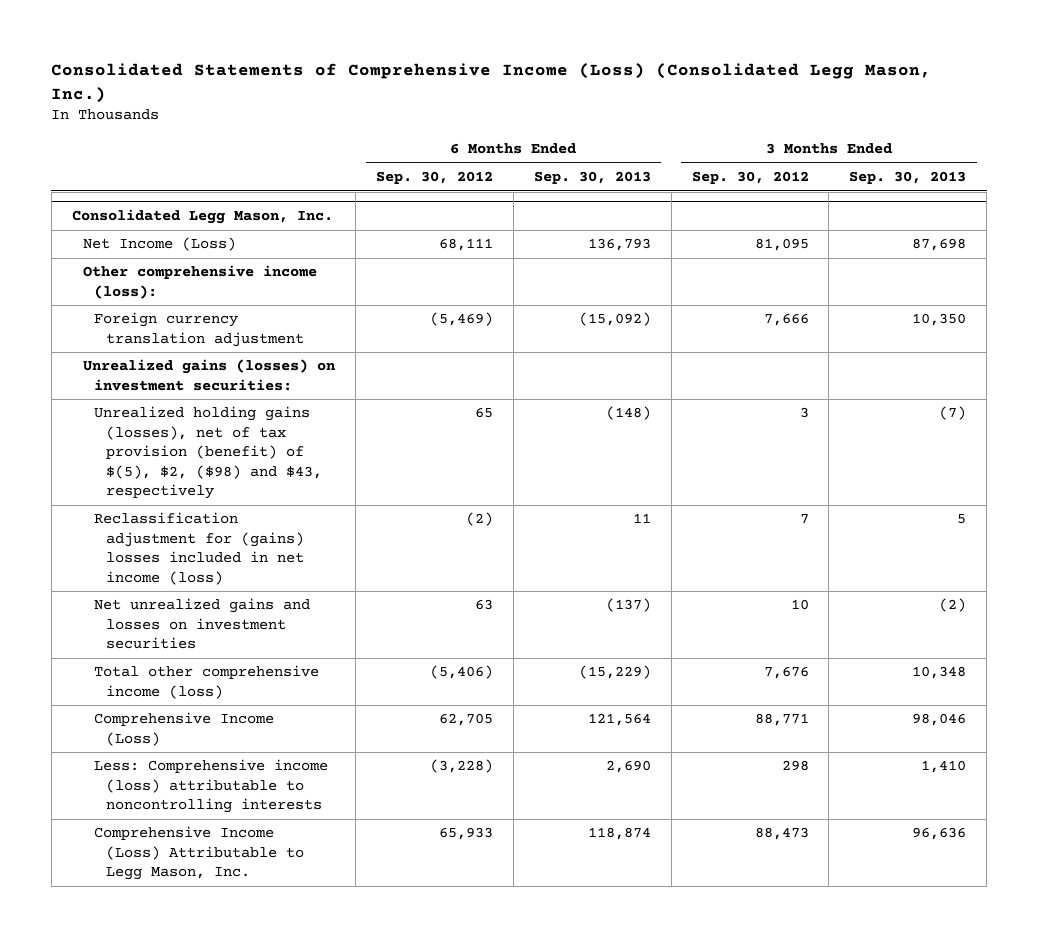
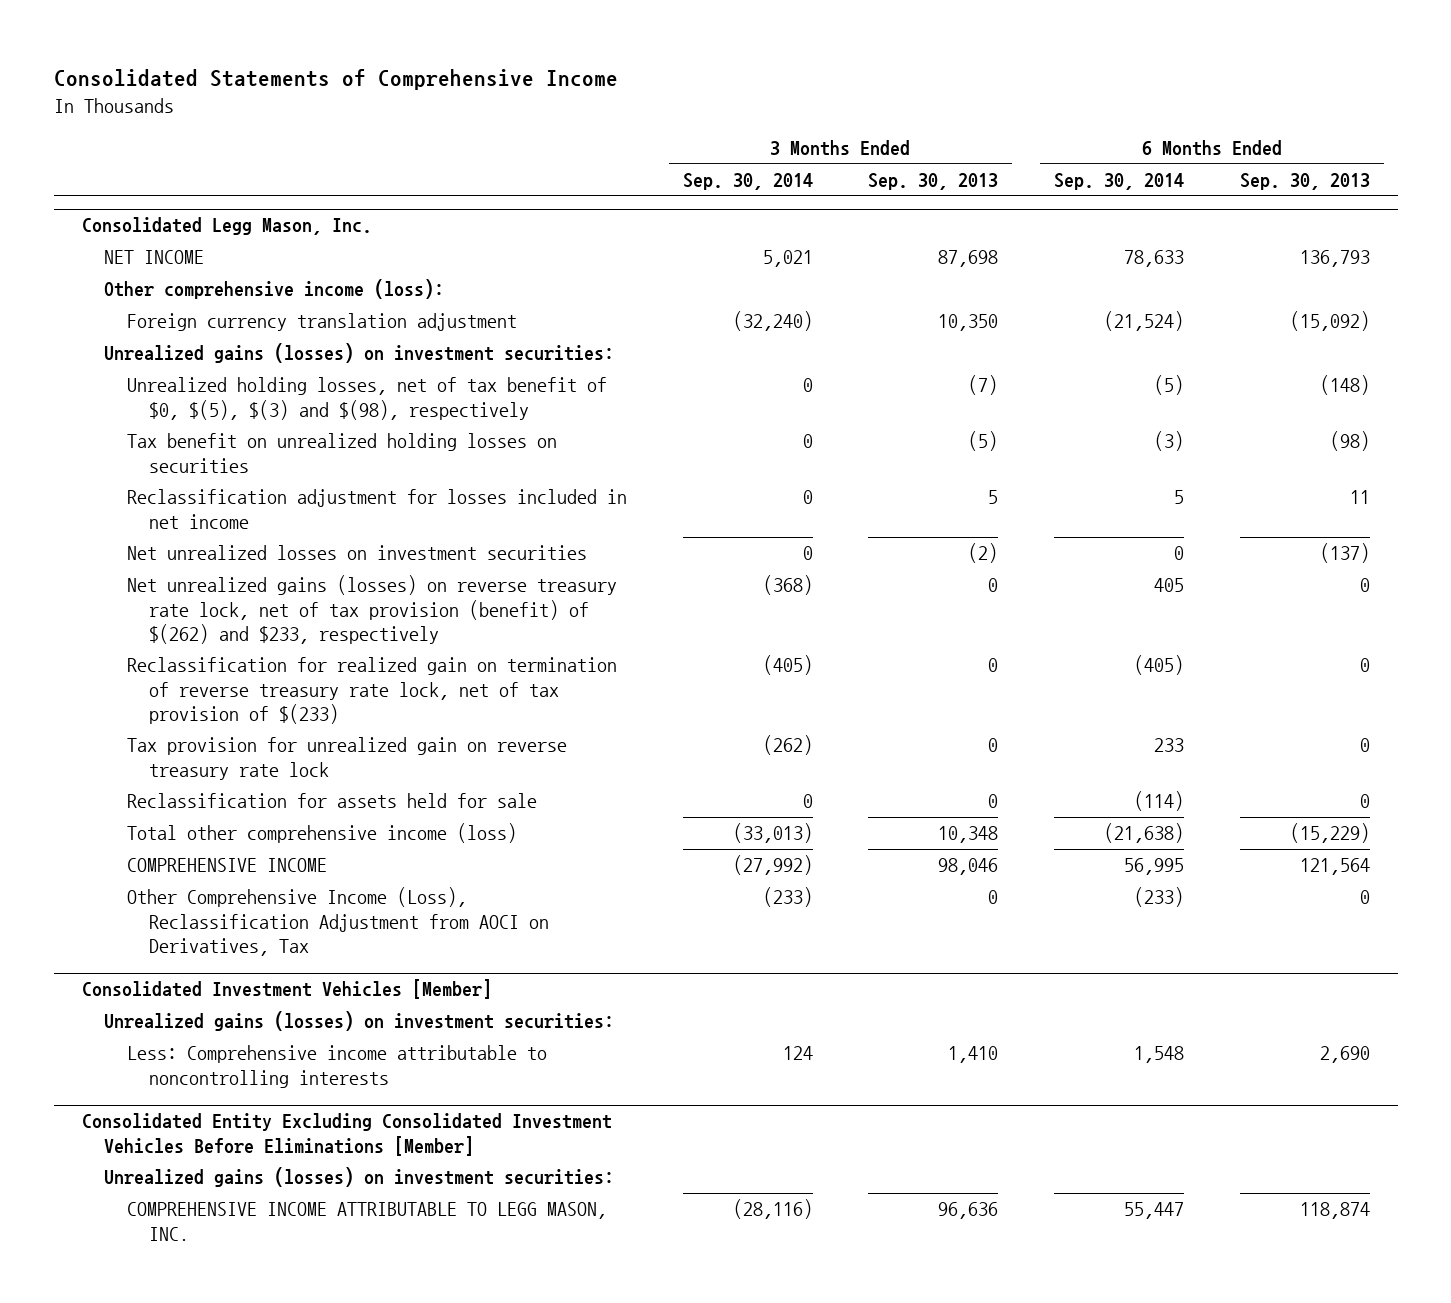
- Consolidated Statements of Comprehensive Income (Loss) (Consolidated Legg Mason, Inc.)
+ Consolidated Statements of Comprehensive Income
- | 6 Months Ended Sep. 30, 2012 | 6 Months Ended Sep. 30, 2013 | 3 Months Ended Sep. 30, 2012 | 3 Months Ended Sep. 30, 2013
+ | 3 Months Ended Sep. 30, 2014 | 3 Months Ended Sep. 30, 2013 | 6 Months Ended Sep. 30, 2014 | 6 Months Ended Sep. 30, 2013
@ Consolidated Legg Mason, Inc.
- Net Income (Loss) | 68,111 | 136,793 | 81,095 | 87,698
+ NET INCOME | 5,021 | 87,698 | 78,633 | 136,793
- Unrealized holding gains (losses), net of tax provision (benefit) of $(5), $2, ($98) and $43, respectively | 65 | (148) | 3 | (7)
- Reclassification adjustment for (gains) losses included in net income (loss) | (2) | 11 | 7 | 5
- Net unrealized gains and losses on investment securities | 63 | (137) | 10 | (2)
+ Unrealized holding losses, net of tax benefit of $0, $(5), $(3) and $(98), respectively | 0 | (7) | (5) | (148)
+ Tax benefit on unrealized holding losses on securities | 0 | (5) | (3) | (98)
+ Reclassification adjustment for losses included in net income | 0 | 5 | 5 | 11
+ Net unrealized losses on investment securities | 0 | (2) | 0 | (137)
+ Net unrealized gains (losses) on reverse treasury rate lock, net of tax provision (benefit) of $(262) and $233, respectively | (368) | 0 | 405 | 0
+ Reclassification for realized gain on termination of reverse treasury rate lock, net of tax provision of $(233) | (405) | 0 | (405) | 0
+ Tax provision for unrealized gain on reverse treasury rate lock | (262) | 0 | 233 | 0
+ Reclassification for assets held for sale | 0 | 0 | (114) | 0
- Comprehensive Income (Loss) | 62,705 | 121,564 | 88,771 | 98,046
- Less: Comprehensive income (loss) attributable to noncontrolling interests | (3,228) | 2,690 | 298 | 1,410
- Comprehensive Income (Loss) Attributable to Legg Mason, Inc. | 65,933 | 118,874 | 88,473 | 96,636
+ COMPREHENSIVE INCOME | (27,992) | 98,046 | 56,995 | 121,564
+ Other Comprehensive Income (Loss), Reclassification Adjustment from AOCI on Derivatives, Tax | (233) | 0 | (233) | 0
+ Consolidated Investment Vehicles [Member]
+ Unrealized gains (losses) on investment securities:
+ Less: Comprehensive income attributable to noncontrolling interests | 124 | 1,410 | 1,548 | 2,690
+ Consolidated Entity Excluding Consolidated Investment Vehicles Before Eliminations [Member]
+ Unrealized gains (losses) on investment securities:
+ COMPREHENSIVE INCOME ATTRIBUTABLE TO LEGG MASON, INC. | (28,116) | 96,636 | 55,447 | 118,874

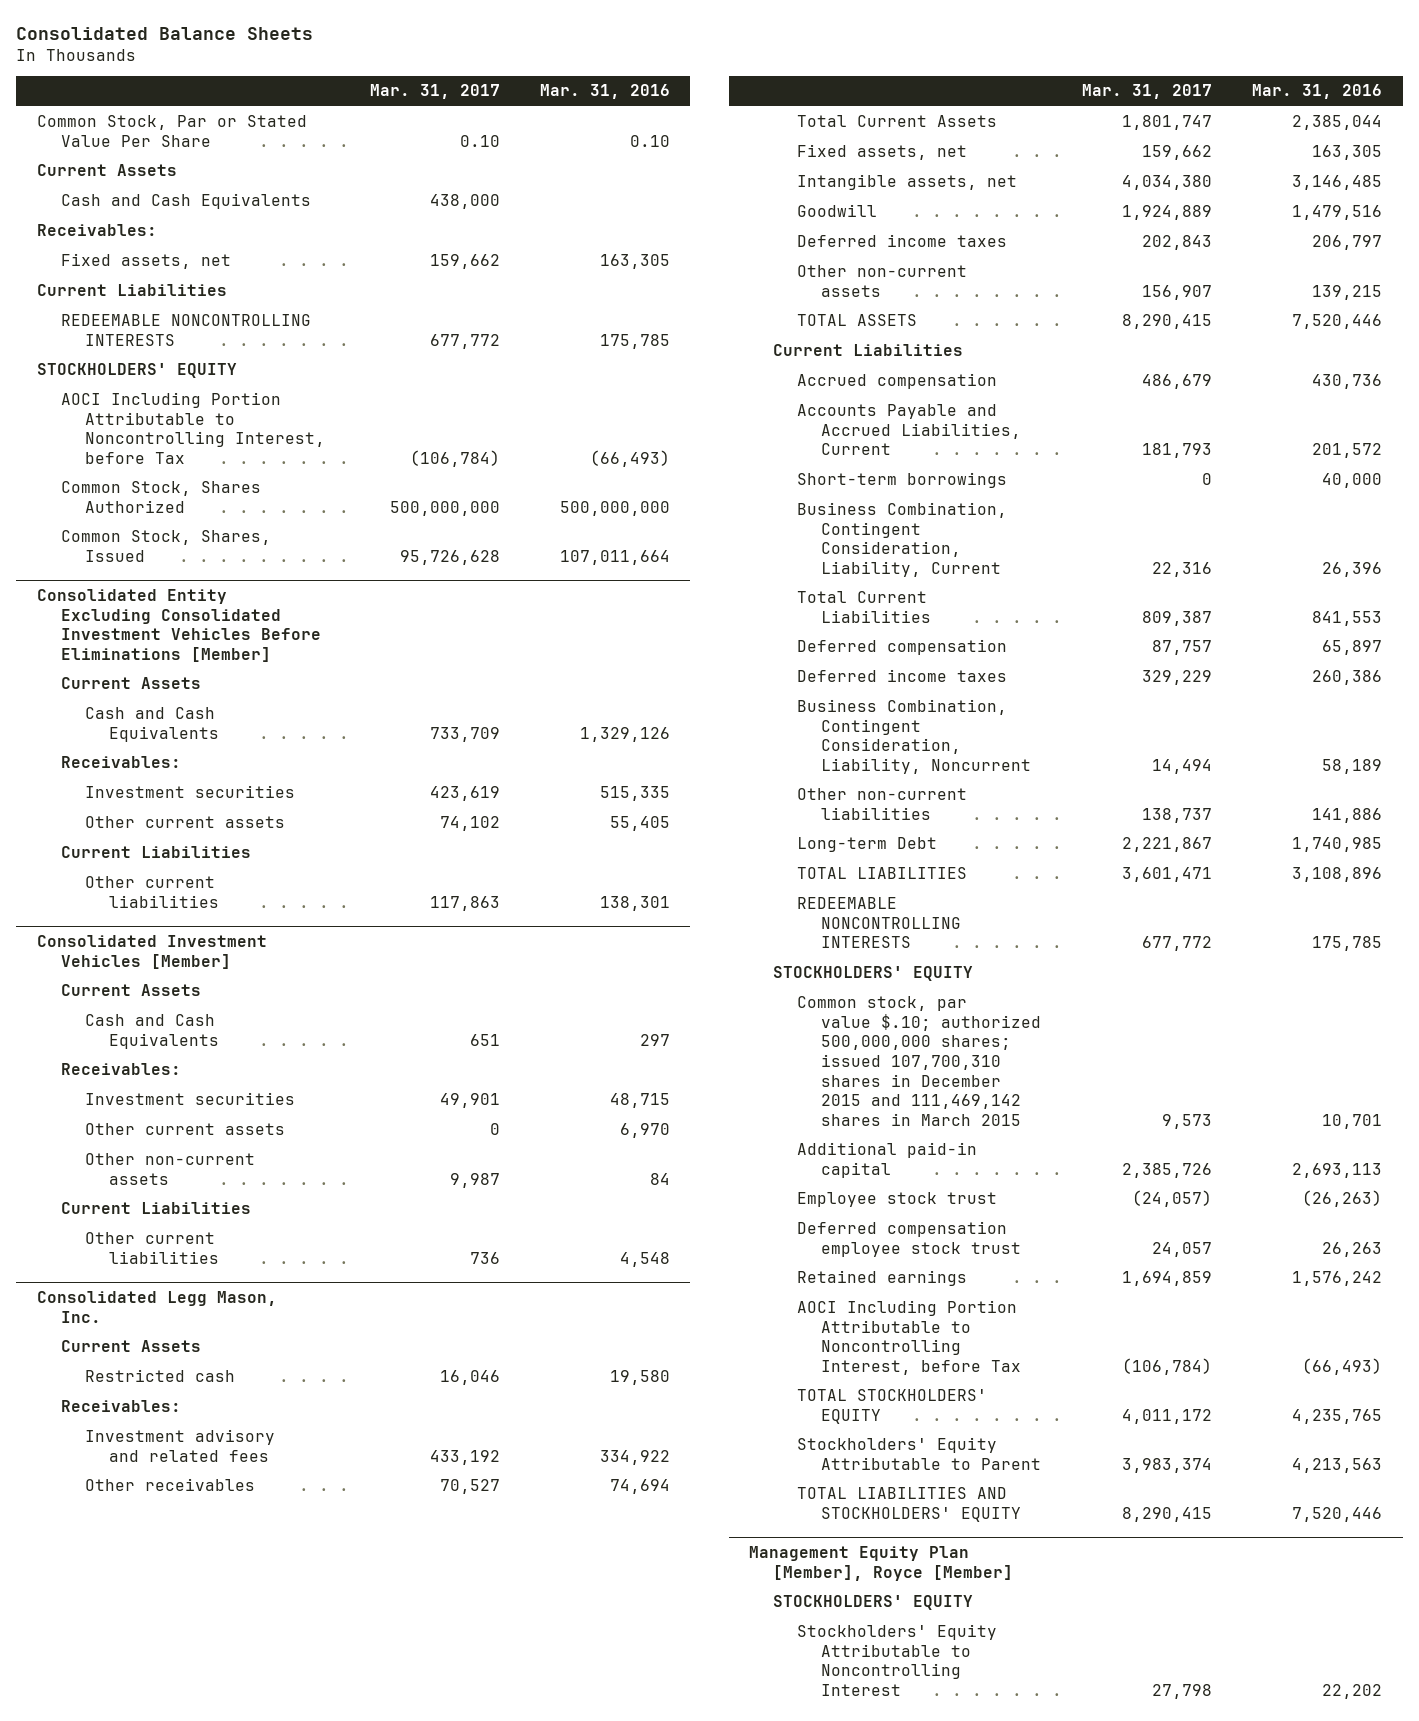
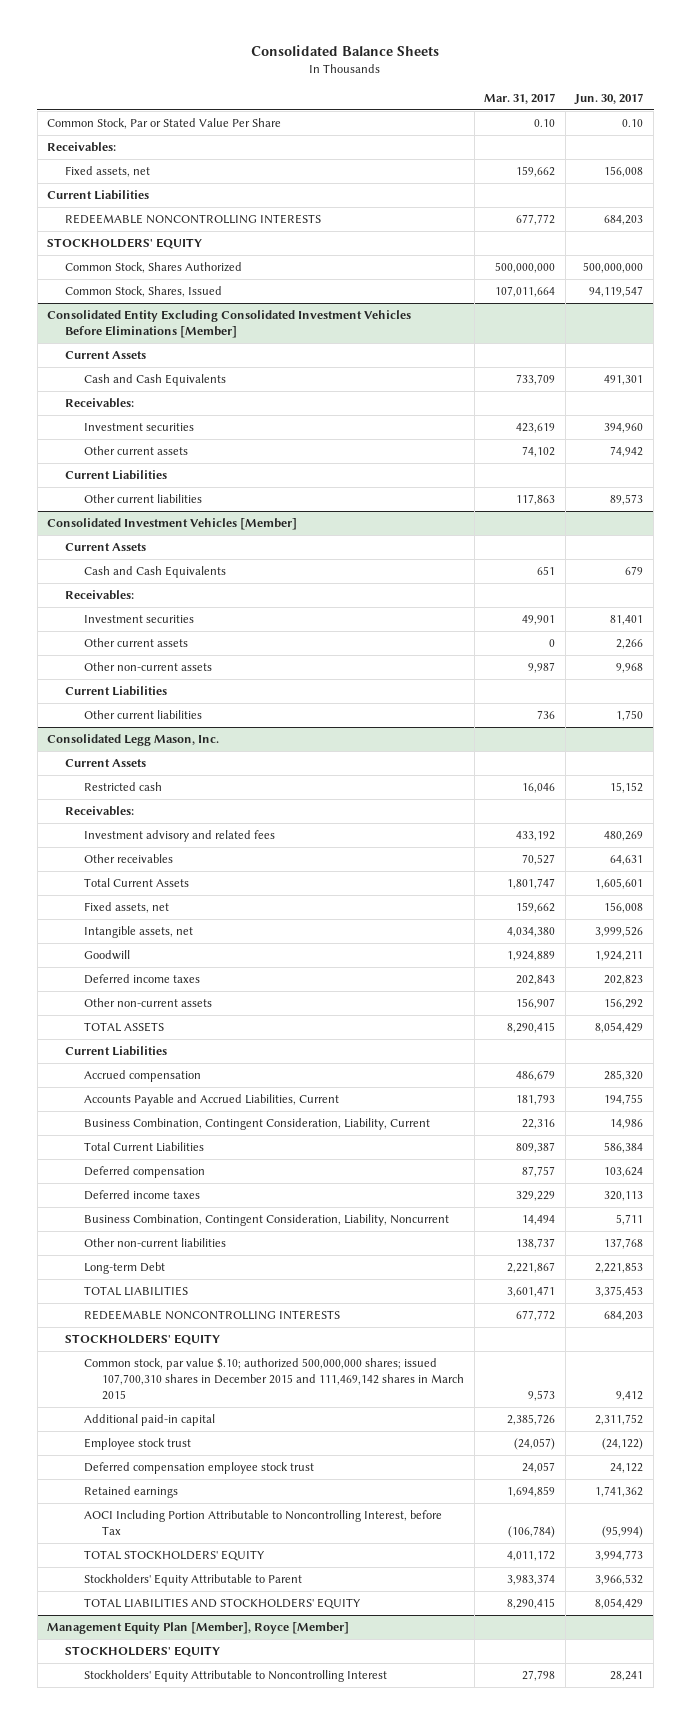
- | Mar. 31, 2017 | Mar. 31, 2016
+ | Mar. 31, 2017 | Jun. 30, 2017
- Current Assets
- Cash and Cash Equivalents | 438,000 |
- AOCI Including Portion Attributable to Noncontrolling Interest, before Tax | (106,784) | (66,493)
- Common Stock, Shares, Issued | 95,726,628 | 107,011,664
+ Common Stock, Shares, Issued | 107,011,664 | 94,119,547
@ Consolidated Legg Mason, Inc.
- Short-term borrowings | 0 | 40,000

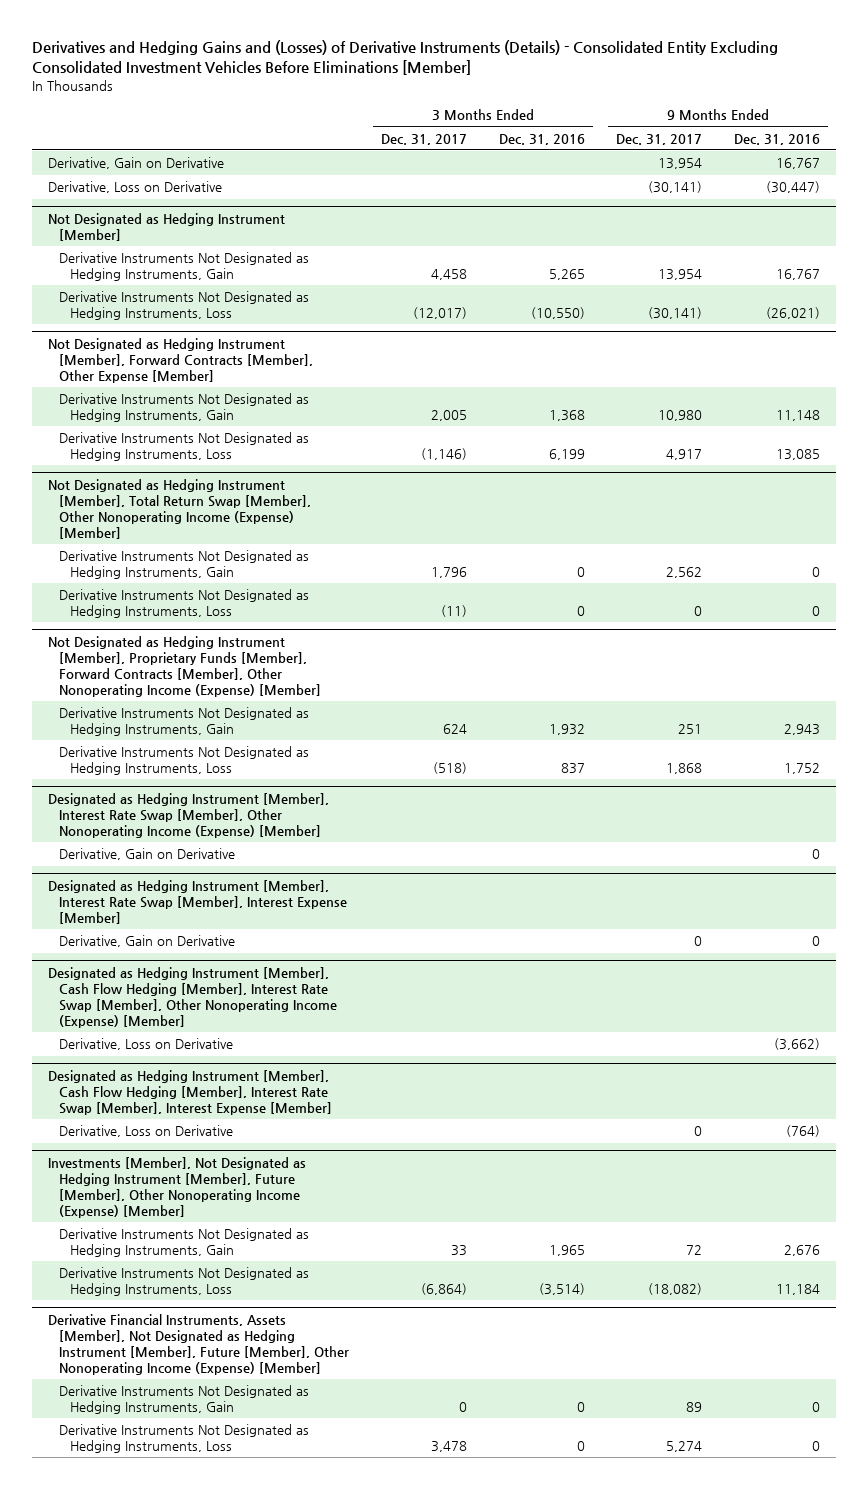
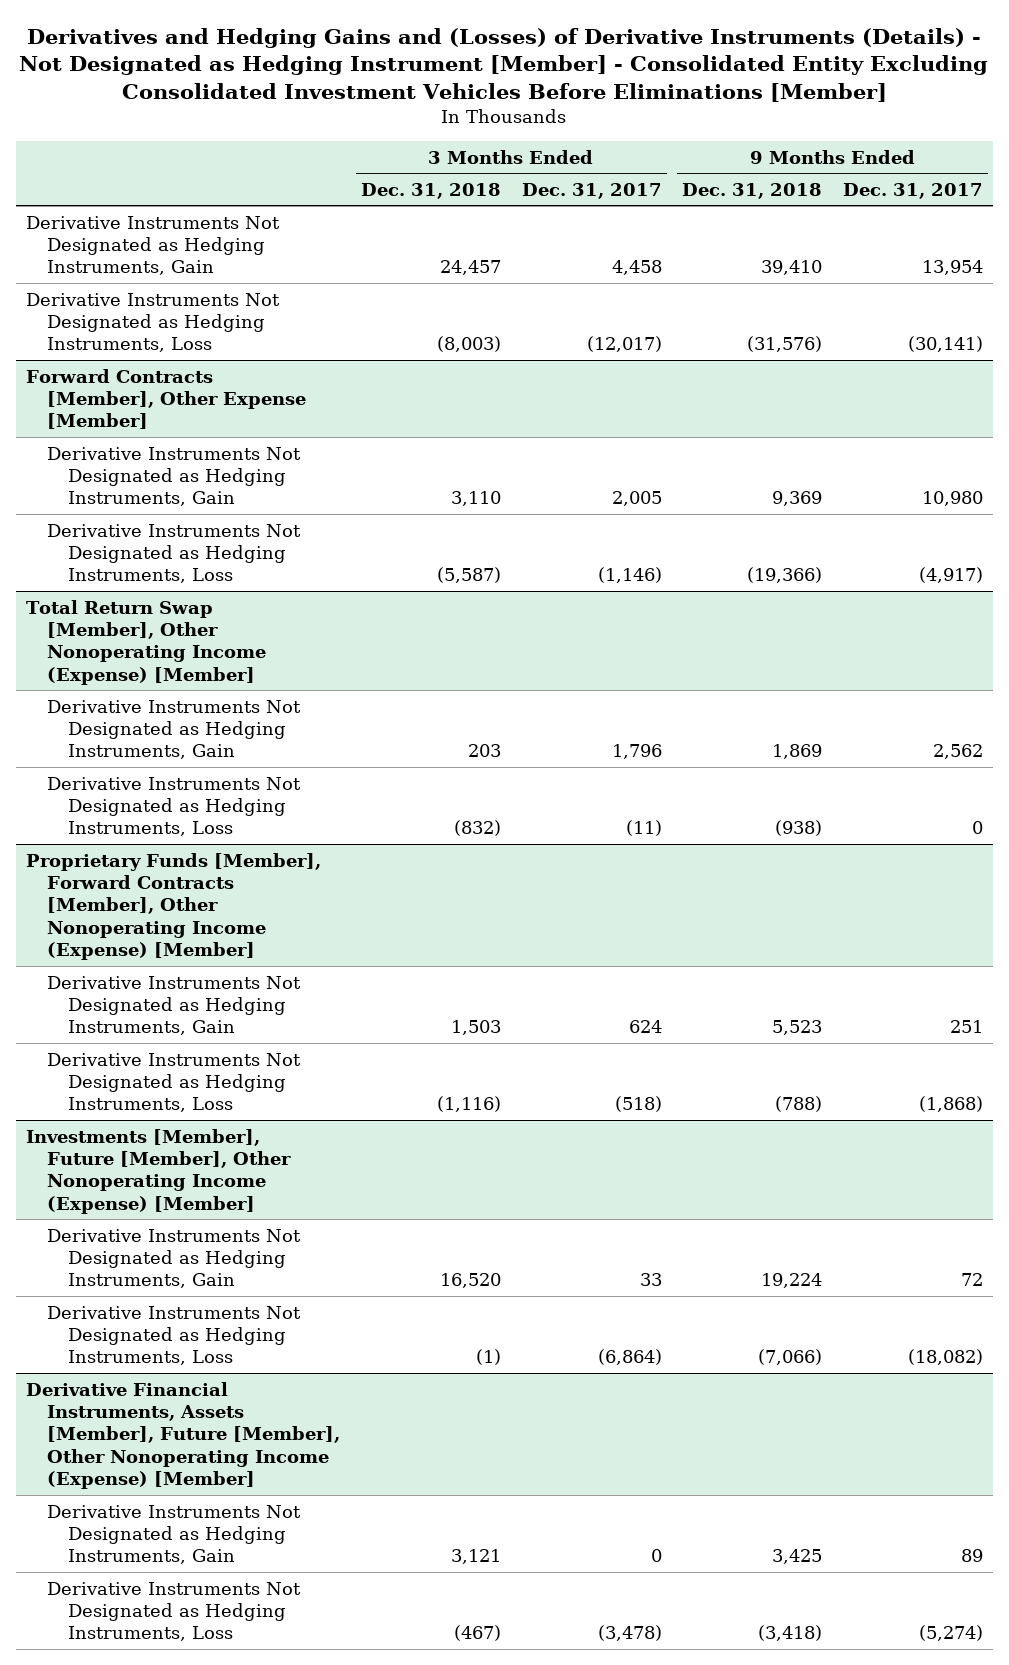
- Derivatives and Hedging Gains and (Losses) of Derivative Instruments (Details) - Consolidated Entity Excluding Consolidated Investment Vehicles Before Eliminations [Member]
+ Derivatives and Hedging Gains and (Losses) of Derivative Instruments (Details) - Not Designated as Hedging Instrument [Member] - Consolidated Entity Excluding Consolidated Investment Vehicles Before Eliminations [Member]
- | 3 Months Ended Dec. 31, 2017 | 3 Months Ended Dec. 31, 2016 | 9 Months Ended Dec. 31, 2017 | 9 Months Ended Dec. 31, 2016
+ | 3 Months Ended Dec. 31, 2018 | 3 Months Ended Dec. 31, 2017 | 9 Months Ended Dec. 31, 2018 | 9 Months Ended Dec. 31, 2017
- Derivative, Gain on Derivative | | | 13,954 | 16,767
- Derivative, Loss on Derivative | | | (30,141) | (30,447)
- Not Designated as Hedging Instrument [Member]
- Not Designated as Hedging Instrument [Member], Forward Contracts [Member], Other Expense [Member]
+ Forward Contracts [Member], Other Expense [Member]
- Derivative Instruments Not Designated as Hedging Instruments, Loss | (1,146) | 6,199 | 4,917 | 13,085
- Not Designated as Hedging Instrument [Member], Total Return Swap [Member], Other Nonoperating Income (Expense) [Member]
+ Derivative Instruments Not Designated as Hedging Instruments, Loss | (5,587) | (1,146) | (19,366) | (4,917)
+ Total Return Swap [Member], Other Nonoperating Income (Expense) [Member]
- Not Designated as Hedging Instrument [Member], Proprietary Funds [Member], Forward Contracts [Member], Other Nonoperating Income (Expense) [Member]
+ Proprietary Funds [Member], Forward Contracts [Member], Other Nonoperating Income (Expense) [Member]
- Derivative Instruments Not Designated as Hedging Instruments, Loss | (518) | 837 | 1,868 | 1,752
- Designated as Hedging Instrument [Member], Interest Rate Swap [Member], Other Nonoperating Income (Expense) [Member]
- Derivative, Gain on Derivative | | | | 0
- Designated as Hedging Instrument [Member], Interest Rate Swap [Member], Interest Expense [Member]
- Derivative, Gain on Derivative | | | 0 | 0
- Designated as Hedging Instrument [Member], Cash Flow Hedging [Member], Interest Rate Swap [Member], Other Nonoperating Income (Expense) [Member]
- Derivative, Loss on Derivative | | | | (3,662)
- Designated as Hedging Instrument [Member], Cash Flow Hedging [Member], Interest Rate Swap [Member], Interest Expense [Member]
- Derivative, Loss on Derivative | | | 0 | (764)
- Investments [Member], Not Designated as Hedging Instrument [Member], Future [Member], Other Nonoperating Income (Expense) [Member]
+ Derivative Instruments Not Designated as Hedging Instruments, Loss | (1,116) | (518) | (788) | (1,868)
+ Investments [Member], Future [Member], Other Nonoperating Income (Expense) [Member]
- Derivative Financial Instruments, Assets [Member], Not Designated as Hedging Instrument [Member], Future [Member], Other Nonoperating Income (Expense) [Member]
+ Derivative Financial Instruments, Assets [Member], Future [Member], Other Nonoperating Income (Expense) [Member]
- Derivative Instruments Not Designated as Hedging Instruments, Loss | 3,478 | 0 | 5,274 | 0
+ Derivative Instruments Not Designated as Hedging Instruments, Loss | (467) | (3,478) | (3,418) | (5,274)

